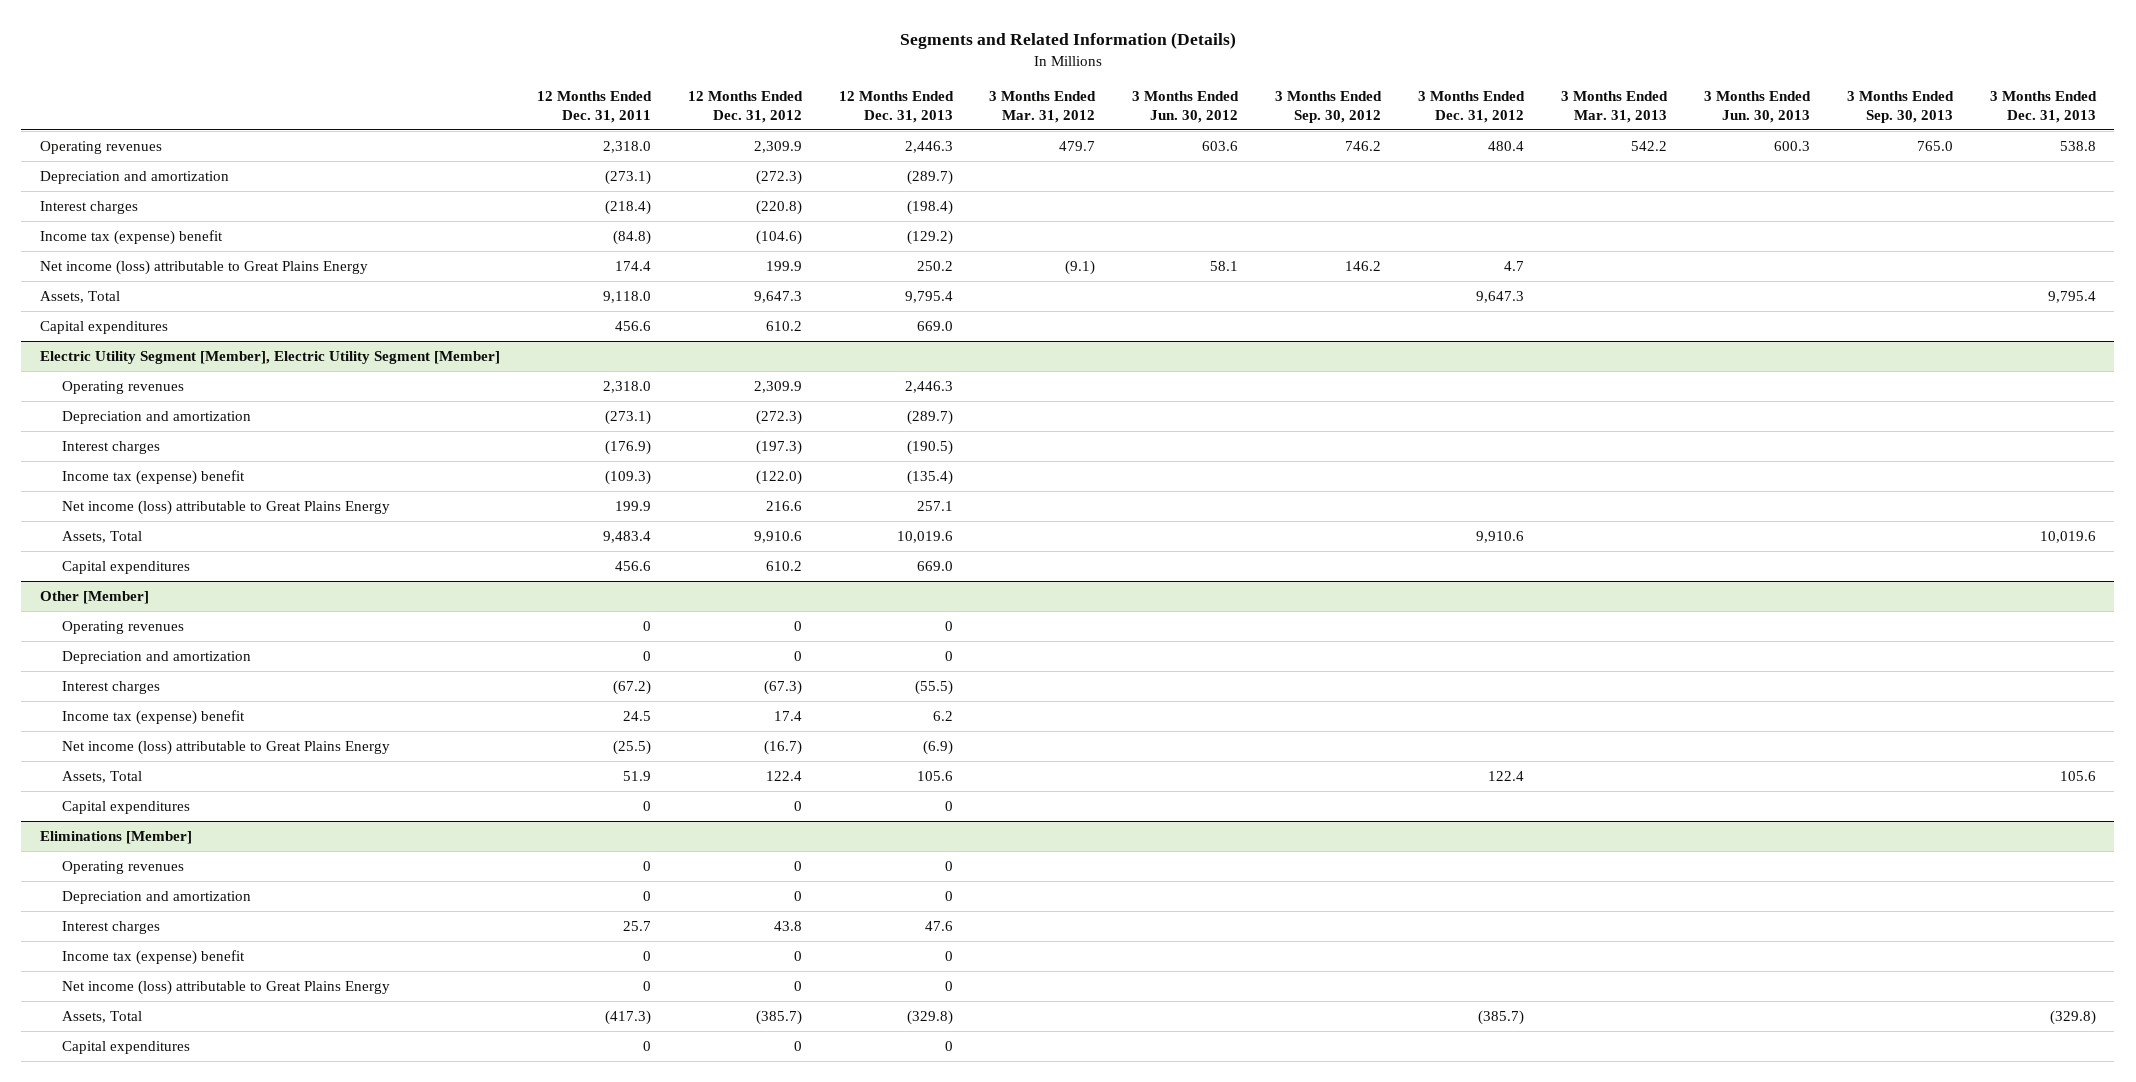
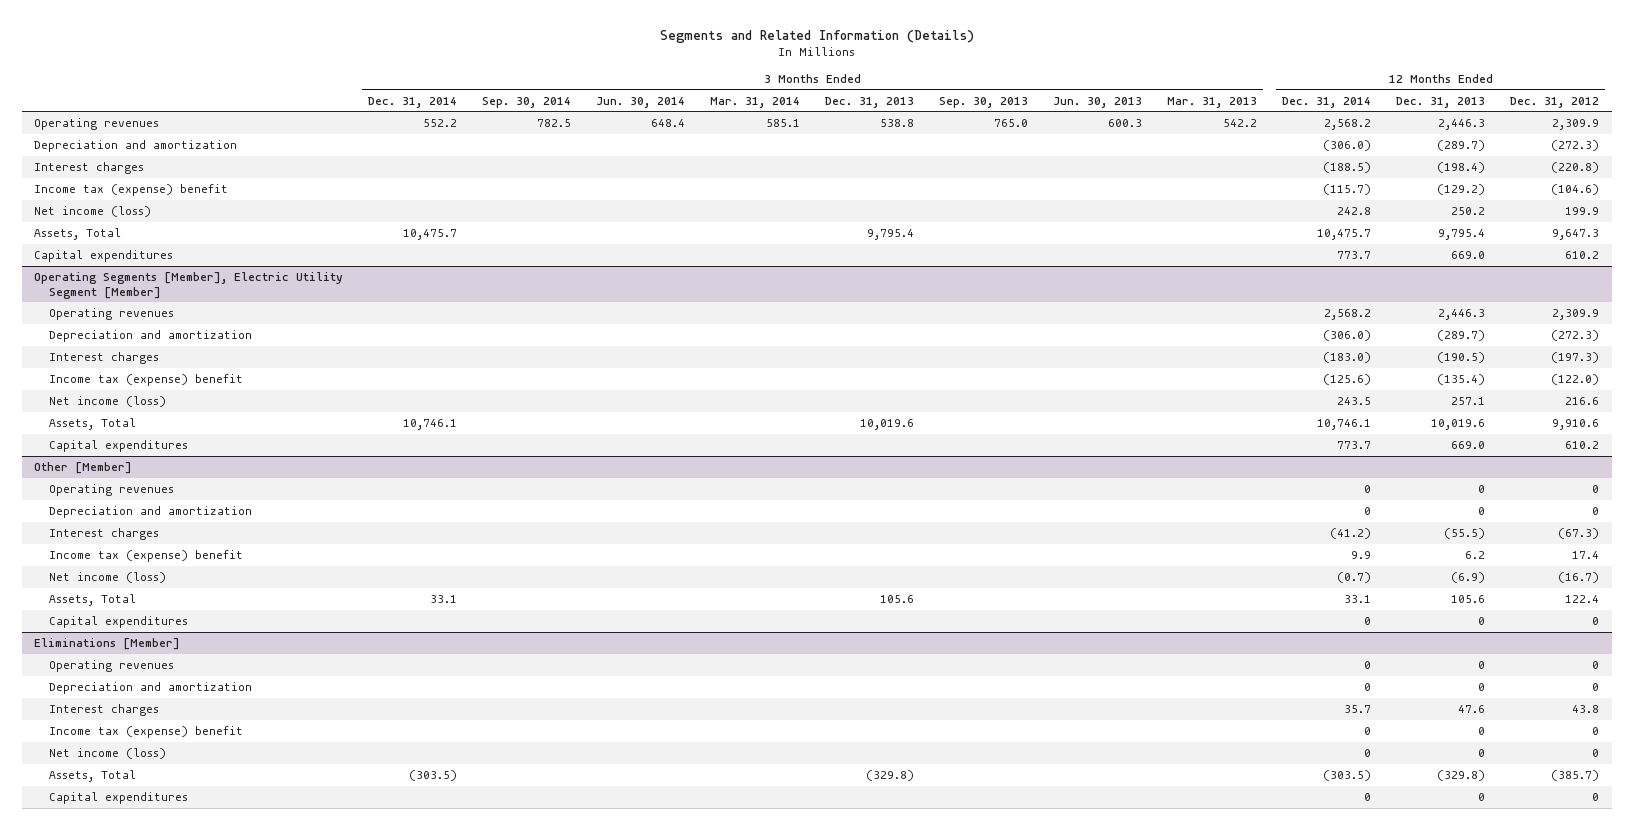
- | 12 Months Ended Dec. 31, 2011 | 12 Months Ended Dec. 31, 2012 | 12 Months Ended Dec. 31, 2013 | 3 Months Ended Mar. 31, 2012 | 3 Months Ended Jun. 30, 2012 | 3 Months Ended Sep. 30, 2012 | 3 Months Ended Dec. 31, 2012 | 3 Months Ended Mar. 31, 2013 | 3 Months Ended Jun. 30, 2013 | 3 Months Ended Sep. 30, 2013 | 3 Months Ended Dec. 31, 2013
+ | 3 Months Ended Dec. 31, 2014 | 3 Months Ended Sep. 30, 2014 | 3 Months Ended Jun. 30, 2014 | 3 Months Ended Mar. 31, 2014 | 3 Months Ended Dec. 31, 2013 | 3 Months Ended Sep. 30, 2013 | 3 Months Ended Jun. 30, 2013 | 3 Months Ended Mar. 31, 2013 | 12 Months Ended Dec. 31, 2014 | 12 Months Ended Dec. 31, 2013 | 12 Months Ended Dec. 31, 2012
- Net income (loss) attributable to Great Plains Energy | 174.4 | 199.9 | 250.2 | (9.1) | 58.1 | 146.2 | 4.7 | | | |
+ Net income (loss) | | | | | | | | | 242.8 | 250.2 | 199.9
- Electric Utility Segment [Member], Electric Utility Segment [Member]
+ Operating Segments [Member], Electric Utility Segment [Member]
- Net income (loss) attributable to Great Plains Energy | 199.9 | 216.6 | 257.1 | | | | | | | |
+ Net income (loss) | | | | | | | | | 243.5 | 257.1 | 216.6
@ Other [Member]
- Net income (loss) attributable to Great Plains Energy | (25.5) | (16.7) | (6.9) | | | | | | | |
+ Net income (loss) | | | | | | | | | (0.7) | (6.9) | (16.7)
@ Eliminations [Member]
- Net income (loss) attributable to Great Plains Energy | 0 | 0 | 0 | | | | | | | |
+ Net income (loss) | | | | | | | | | 0 | 0 | 0

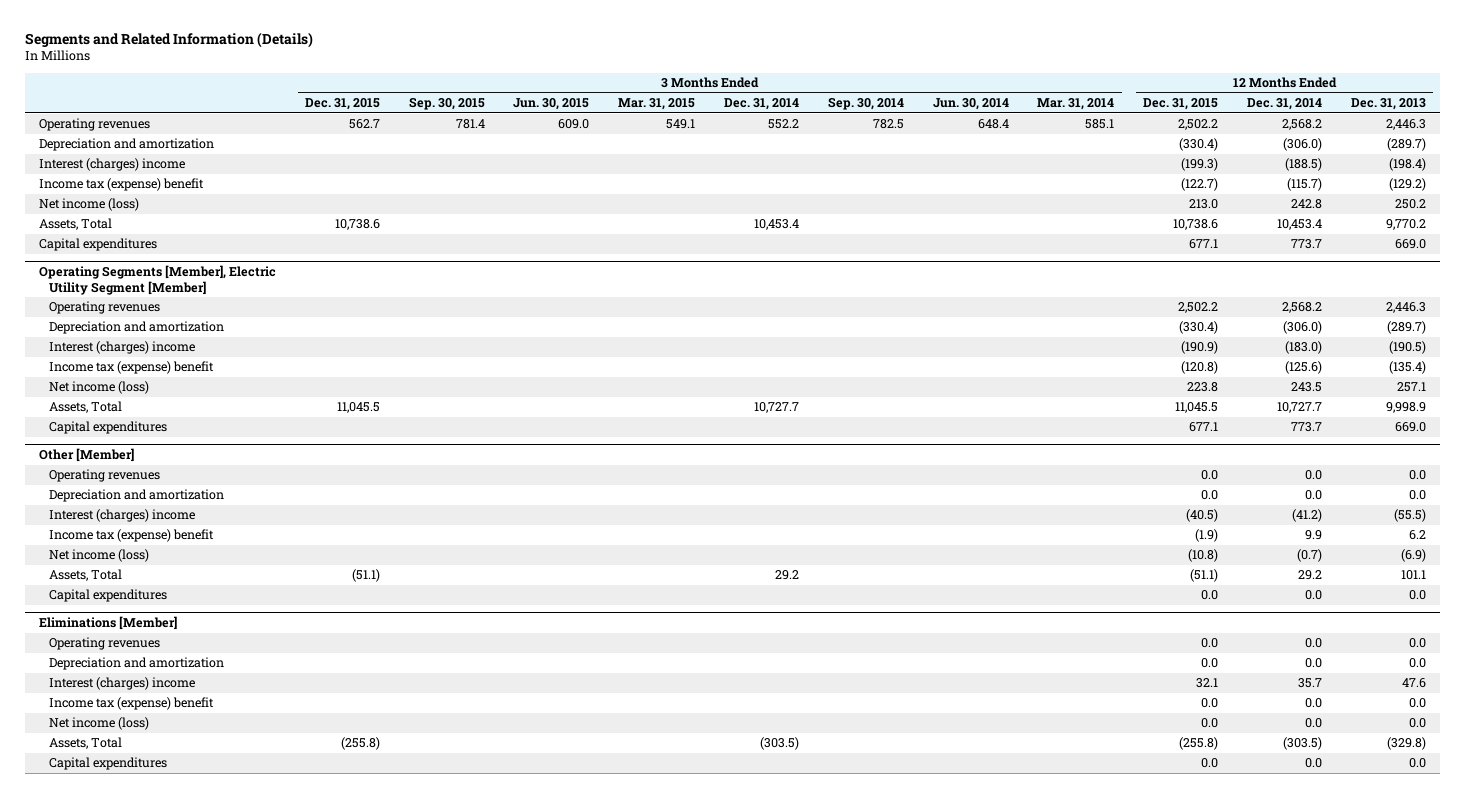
- | 3 Months Ended Dec. 31, 2014 | 3 Months Ended Sep. 30, 2014 | 3 Months Ended Jun. 30, 2014 | 3 Months Ended Mar. 31, 2014 | 3 Months Ended Dec. 31, 2013 | 3 Months Ended Sep. 30, 2013 | 3 Months Ended Jun. 30, 2013 | 3 Months Ended Mar. 31, 2013 | 12 Months Ended Dec. 31, 2014 | 12 Months Ended Dec. 31, 2013 | 12 Months Ended Dec. 31, 2012
+ | 3 Months Ended Dec. 31, 2015 | 3 Months Ended Sep. 30, 2015 | 3 Months Ended Jun. 30, 2015 | 3 Months Ended Mar. 31, 2015 | 3 Months Ended Dec. 31, 2014 | 3 Months Ended Sep. 30, 2014 | 3 Months Ended Jun. 30, 2014 | 3 Months Ended Mar. 31, 2014 | 12 Months Ended Dec. 31, 2015 | 12 Months Ended Dec. 31, 2014 | 12 Months Ended Dec. 31, 2013
- Interest charges | | | | | | | | | (188.5) | (198.4) | (220.8)
+ Interest (charges) income | | | | | | | | | (199.3) | (188.5) | (198.4)
- Assets, Total | 10,475.7 | | | | 9,795.4 | | | | 10,475.7 | 9,795.4 | 9,647.3
+ Assets, Total | 10,738.6 | | | | 10,453.4 | | | | 10,738.6 | 10,453.4 | 9,770.2
@ Operating Segments [Member], Electric Utility Segment [Member]
- Interest charges | | | | | | | | | (183.0) | (190.5) | (197.3)
+ Interest (charges) income | | | | | | | | | (190.9) | (183.0) | (190.5)
- Assets, Total | 10,746.1 | | | | 10,019.6 | | | | 10,746.1 | 10,019.6 | 9,910.6
+ Assets, Total | 11,045.5 | | | | 10,727.7 | | | | 11,045.5 | 10,727.7 | 9,998.9
@ Other [Member]
- Operating revenues | | | | | | | | | 0 | 0 | 0
- Depreciation and amortization | | | | | | | | | 0 | 0 | 0
- Interest charges | | | | | | | | | (41.2) | (55.5) | (67.3)
+ Operating revenues | | | | | | | | | 0.0 | 0.0 | 0.0
+ Depreciation and amortization | | | | | | | | | 0.0 | 0.0 | 0.0
+ Interest (charges) income | | | | | | | | | (40.5) | (41.2) | (55.5)
- Assets, Total | 33.1 | | | | 105.6 | | | | 33.1 | 105.6 | 122.4
- Capital expenditures | | | | | | | | | 0 | 0 | 0
+ Assets, Total | (51.1) | | | | 29.2 | | | | (51.1) | 29.2 | 101.1
+ Capital expenditures | | | | | | | | | 0.0 | 0.0 | 0.0
@ Eliminations [Member]
- Operating revenues | | | | | | | | | 0 | 0 | 0
- Depreciation and amortization | | | | | | | | | 0 | 0 | 0
- Interest charges | | | | | | | | | 35.7 | 47.6 | 43.8
- Income tax (expense) benefit | | | | | | | | | 0 | 0 | 0
- Net income (loss) | | | | | | | | | 0 | 0 | 0
+ Operating revenues | | | | | | | | | 0.0 | 0.0 | 0.0
+ Depreciation and amortization | | | | | | | | | 0.0 | 0.0 | 0.0
+ Interest (charges) income | | | | | | | | | 32.1 | 35.7 | 47.6
+ Income tax (expense) benefit | | | | | | | | | 0.0 | 0.0 | 0.0
+ Net income (loss) | | | | | | | | | 0.0 | 0.0 | 0.0
- Capital expenditures | | | | | | | | | 0 | 0 | 0
+ Capital expenditures | | | | | | | | | 0.0 | 0.0 | 0.0

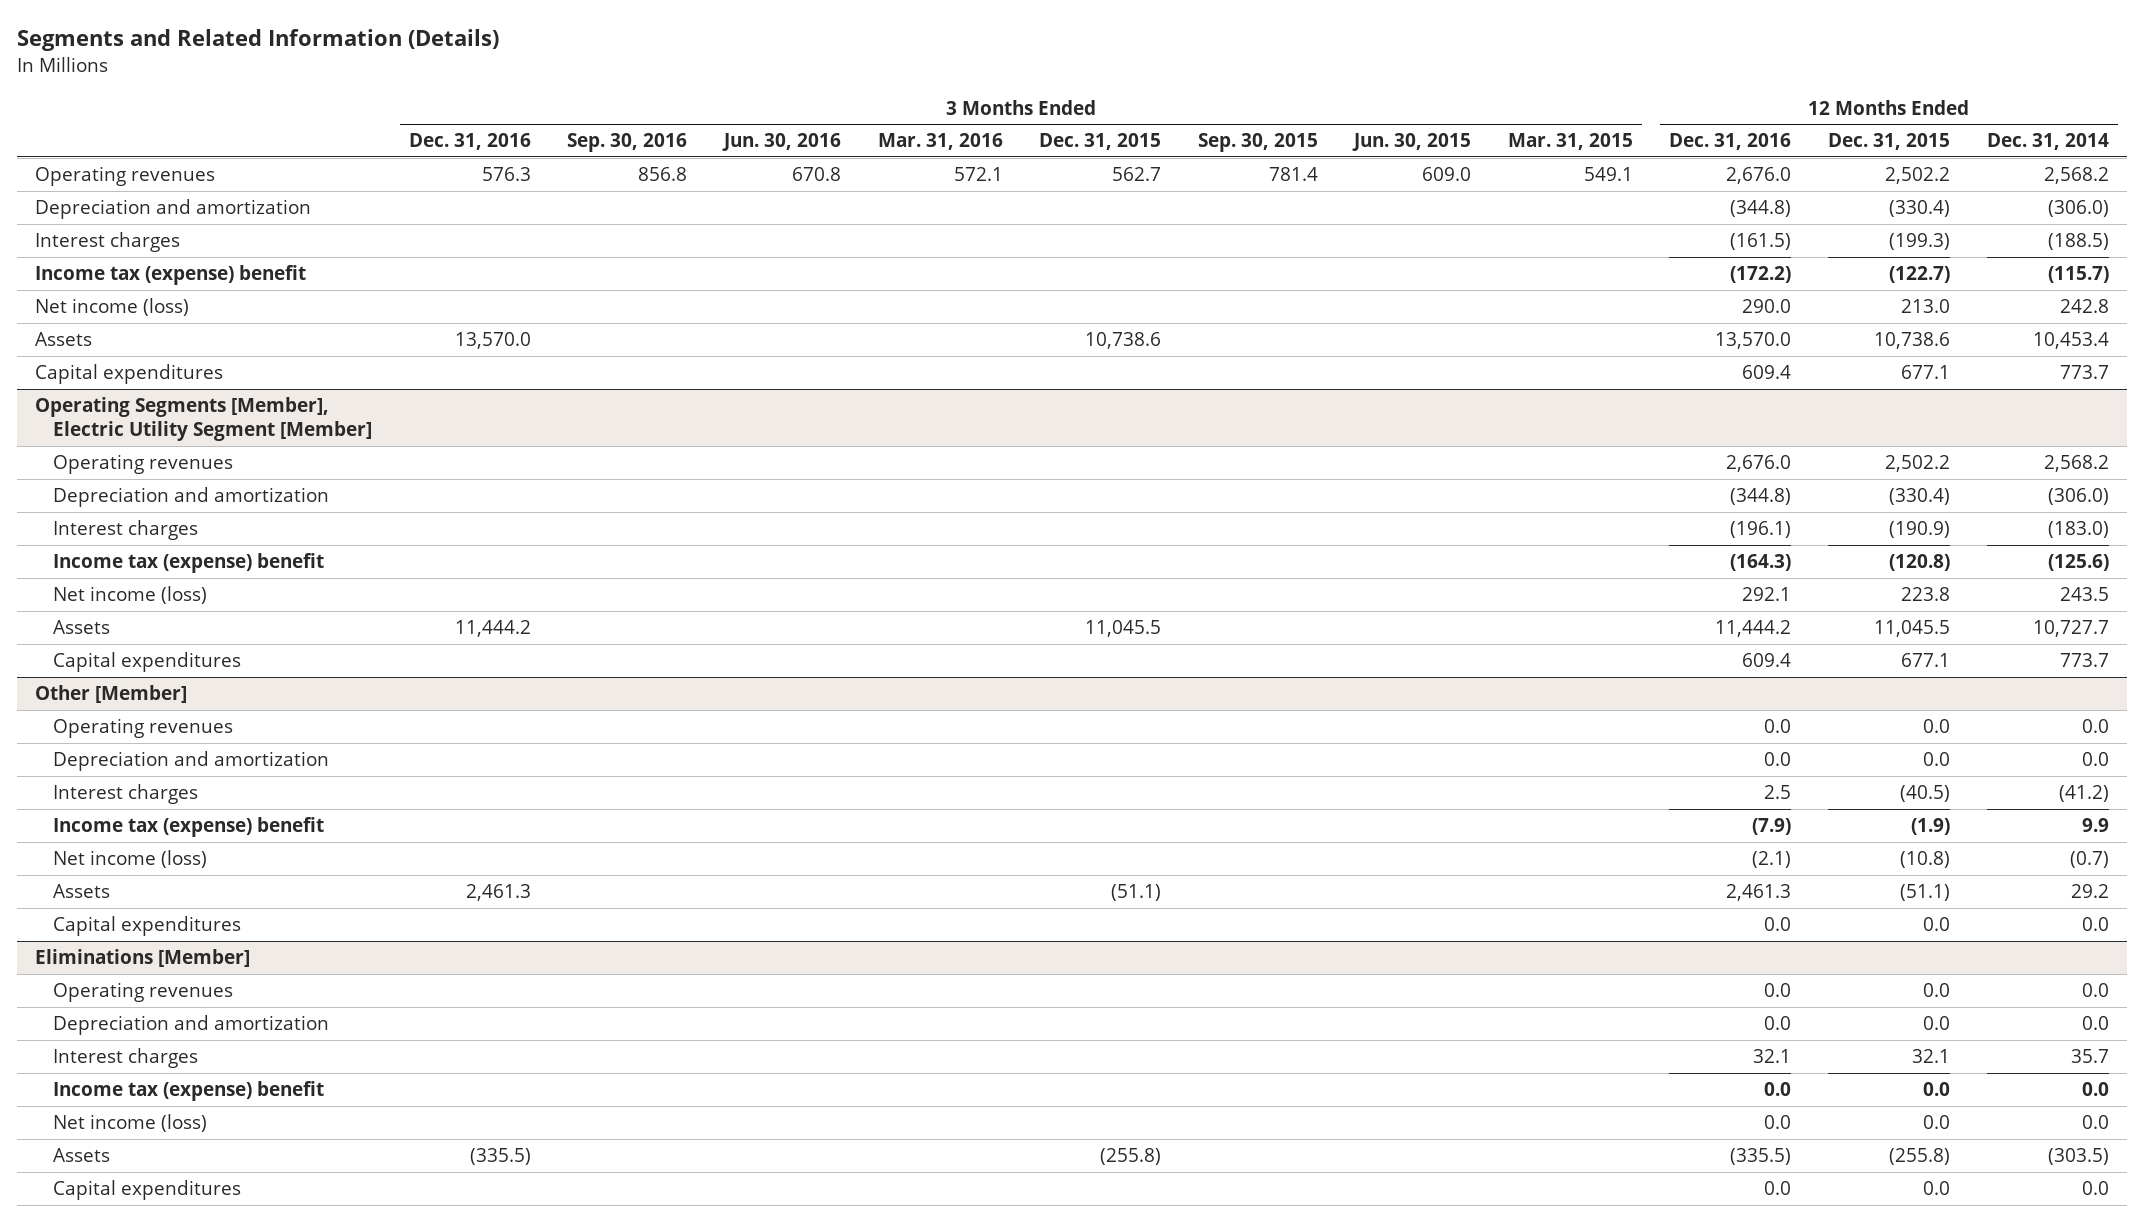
- | 3 Months Ended Dec. 31, 2015 | 3 Months Ended Sep. 30, 2015 | 3 Months Ended Jun. 30, 2015 | 3 Months Ended Mar. 31, 2015 | 3 Months Ended Dec. 31, 2014 | 3 Months Ended Sep. 30, 2014 | 3 Months Ended Jun. 30, 2014 | 3 Months Ended Mar. 31, 2014 | 12 Months Ended Dec. 31, 2015 | 12 Months Ended Dec. 31, 2014 | 12 Months Ended Dec. 31, 2013
+ | 3 Months Ended Dec. 31, 2016 | 3 Months Ended Sep. 30, 2016 | 3 Months Ended Jun. 30, 2016 | 3 Months Ended Mar. 31, 2016 | 3 Months Ended Dec. 31, 2015 | 3 Months Ended Sep. 30, 2015 | 3 Months Ended Jun. 30, 2015 | 3 Months Ended Mar. 31, 2015 | 12 Months Ended Dec. 31, 2016 | 12 Months Ended Dec. 31, 2015 | 12 Months Ended Dec. 31, 2014
- Interest (charges) income | | | | | | | | | (199.3) | (188.5) | (198.4)
+ Interest charges | | | | | | | | | (161.5) | (199.3) | (188.5)
- Assets, Total | 10,738.6 | | | | 10,453.4 | | | | 10,738.6 | 10,453.4 | 9,770.2
+ Assets | 13,570.0 | | | | 10,738.6 | | | | 13,570.0 | 10,738.6 | 10,453.4
@ Operating Segments [Member], Electric Utility Segment [Member]
- Interest (charges) income | | | | | | | | | (190.9) | (183.0) | (190.5)
+ Interest charges | | | | | | | | | (196.1) | (190.9) | (183.0)
- Assets, Total | 11,045.5 | | | | 10,727.7 | | | | 11,045.5 | 10,727.7 | 9,998.9
+ Assets | 11,444.2 | | | | 11,045.5 | | | | 11,444.2 | 11,045.5 | 10,727.7
@ Other [Member]
- Interest (charges) income | | | | | | | | | (40.5) | (41.2) | (55.5)
+ Interest charges | | | | | | | | | 2.5 | (40.5) | (41.2)
- Assets, Total | (51.1) | | | | 29.2 | | | | (51.1) | 29.2 | 101.1
+ Assets | 2,461.3 | | | | (51.1) | | | | 2,461.3 | (51.1) | 29.2
@ Eliminations [Member]
- Interest (charges) income | | | | | | | | | 32.1 | 35.7 | 47.6
+ Interest charges | | | | | | | | | 32.1 | 32.1 | 35.7
- Assets, Total | (255.8) | | | | (303.5) | | | | (255.8) | (303.5) | (329.8)
+ Assets | (335.5) | | | | (255.8) | | | | (335.5) | (255.8) | (303.5)

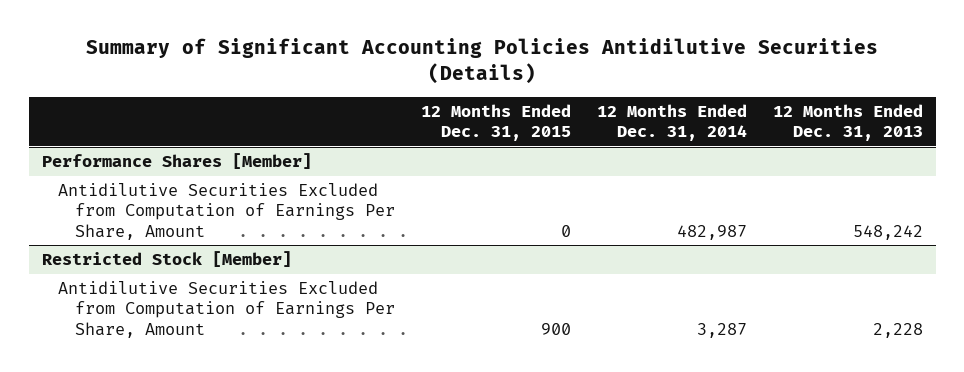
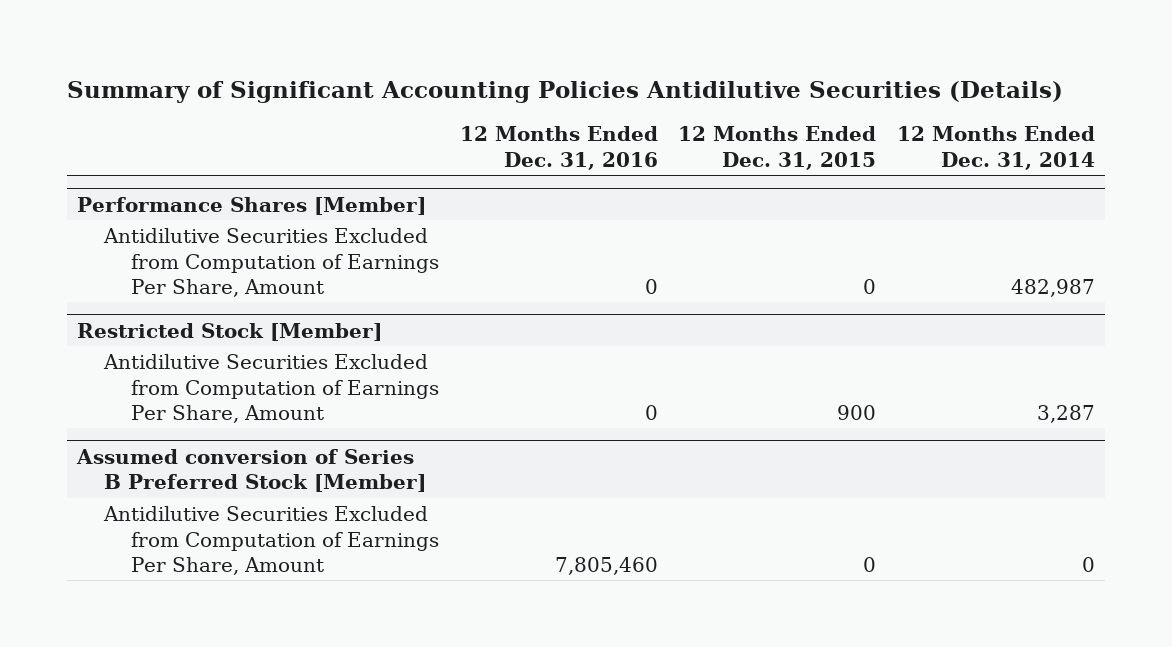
- | 12 Months Ended Dec. 31, 2015 | 12 Months Ended Dec. 31, 2014 | 12 Months Ended Dec. 31, 2013
+ | 12 Months Ended Dec. 31, 2016 | 12 Months Ended Dec. 31, 2015 | 12 Months Ended Dec. 31, 2014
+ Assumed conversion of Series B Preferred Stock [Member]
+ Antidilutive Securities Excluded from Computation of Earnings Per Share, Amount | 7,805,460 | 0 | 0

